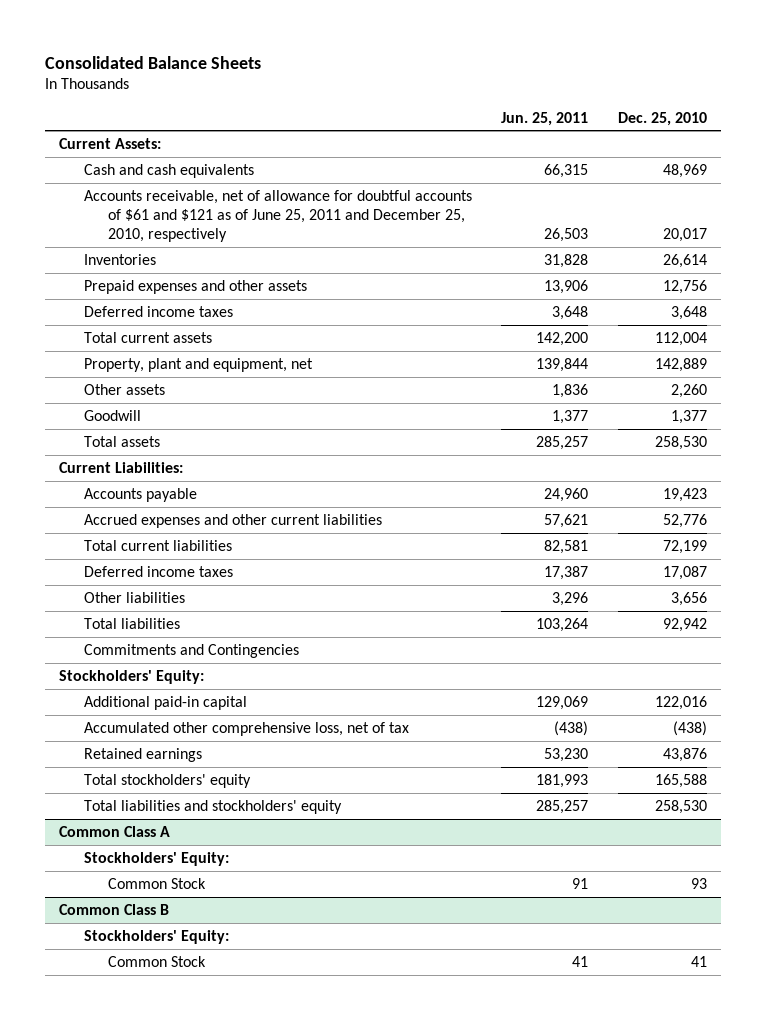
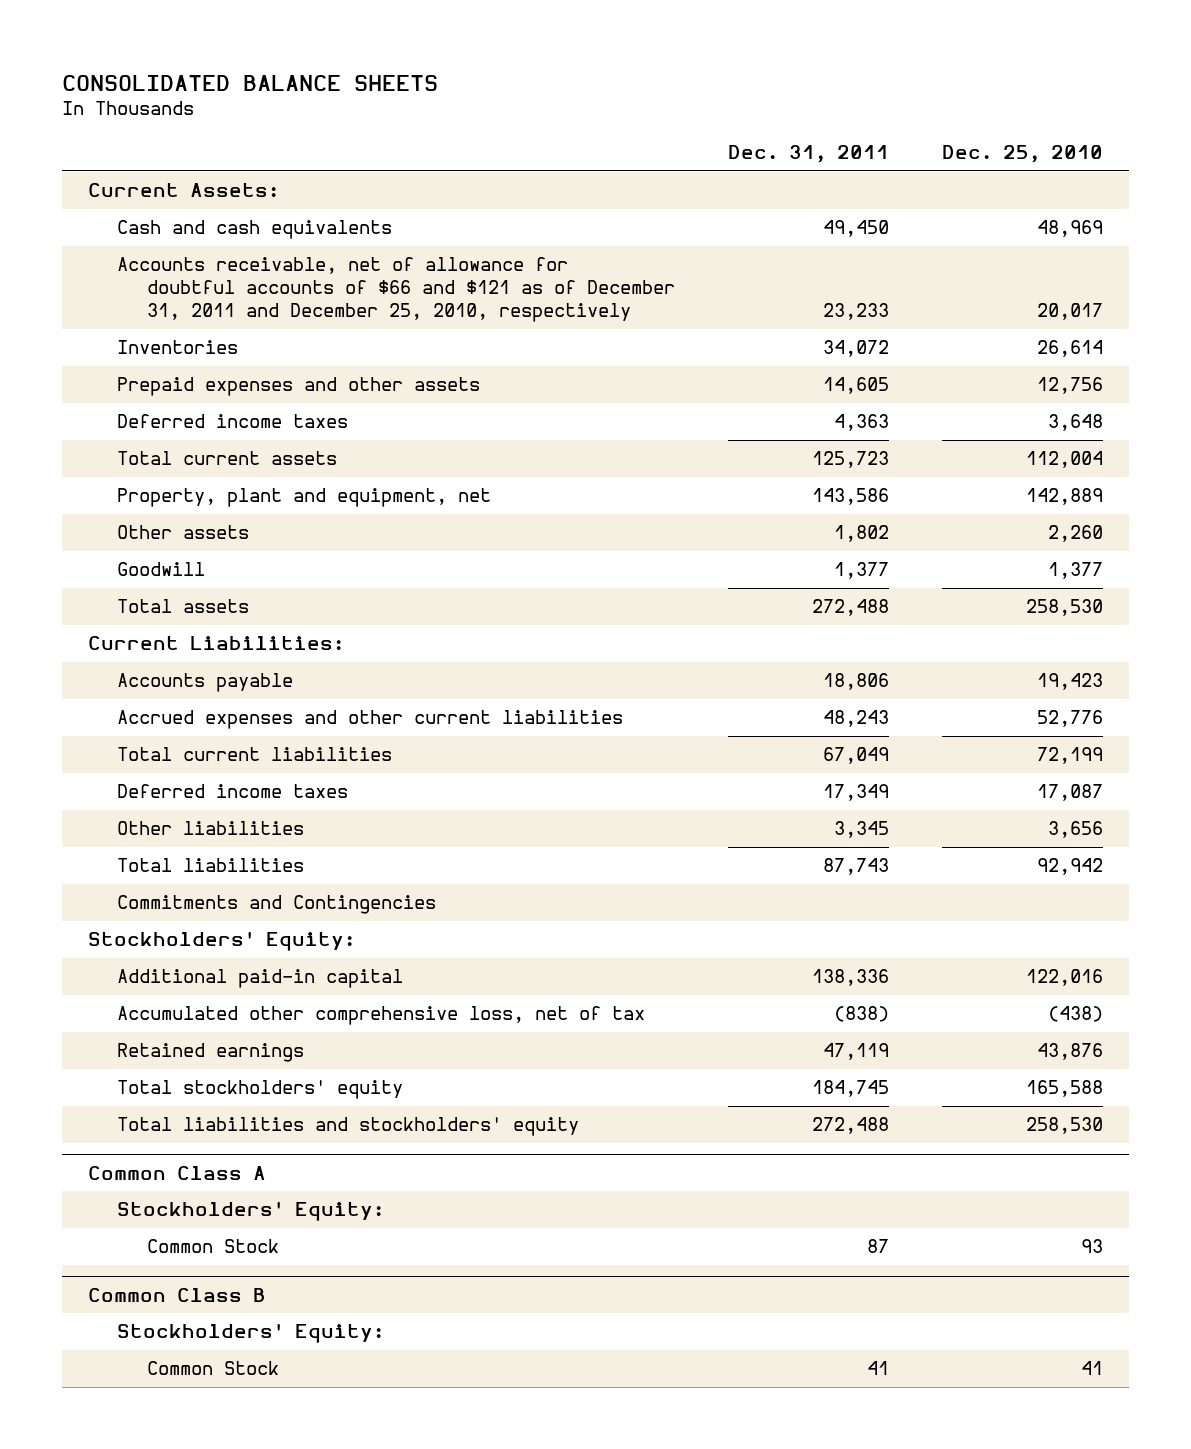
- Consolidated Balance Sheets
+ CONSOLIDATED BALANCE SHEETS
- | Jun. 25, 2011 | Dec. 25, 2010
+ | Dec. 31, 2011 | Dec. 25, 2010
- Accounts receivable, net of allowance for doubtful accounts of $61 and $121 as of June 25, 2011 and December 25, 2010, respectively | 26,503 | 20,017
+ Accounts receivable, net of allowance for doubtful accounts of $66 and $121 as of December 31, 2011 and December 25, 2010, respectively | 23,233 | 20,017

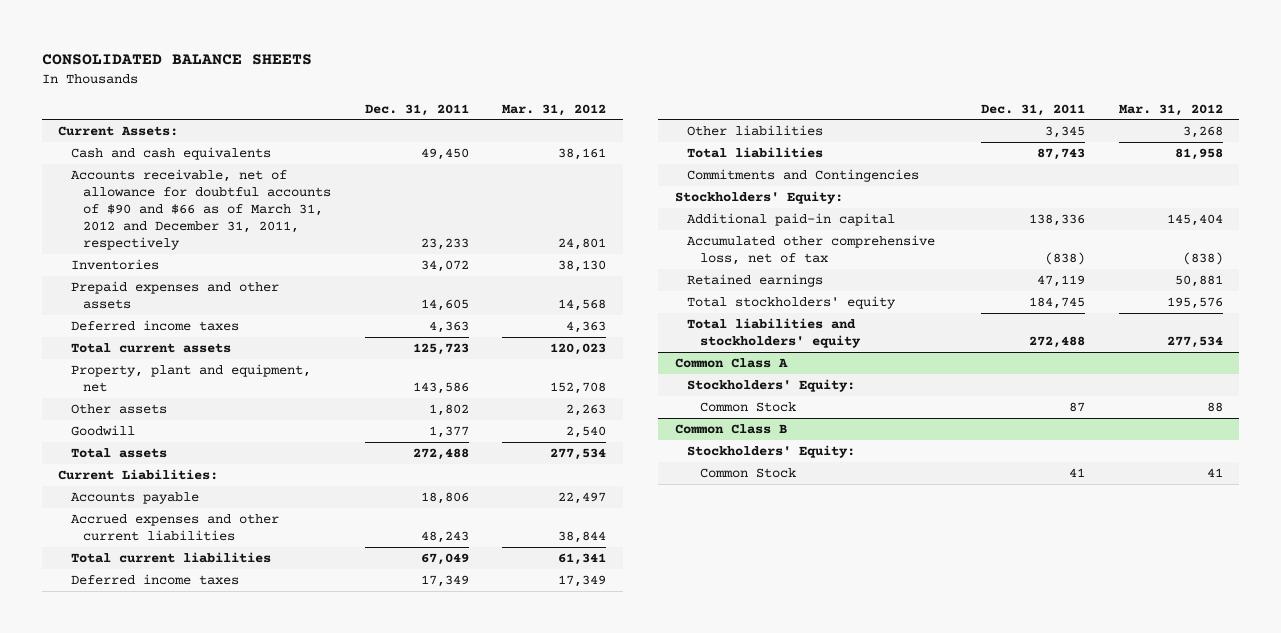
- | Dec. 31, 2011 | Dec. 25, 2010
+ | Dec. 31, 2011 | Mar. 31, 2012
- Accounts receivable, net of allowance for doubtful accounts of $66 and $121 as of December 31, 2011 and December 25, 2010, respectively | 23,233 | 20,017
+ Accounts receivable, net of allowance for doubtful accounts of $90 and $66 as of March 31, 2012 and December 31, 2011, respectively | 23,233 | 24,801

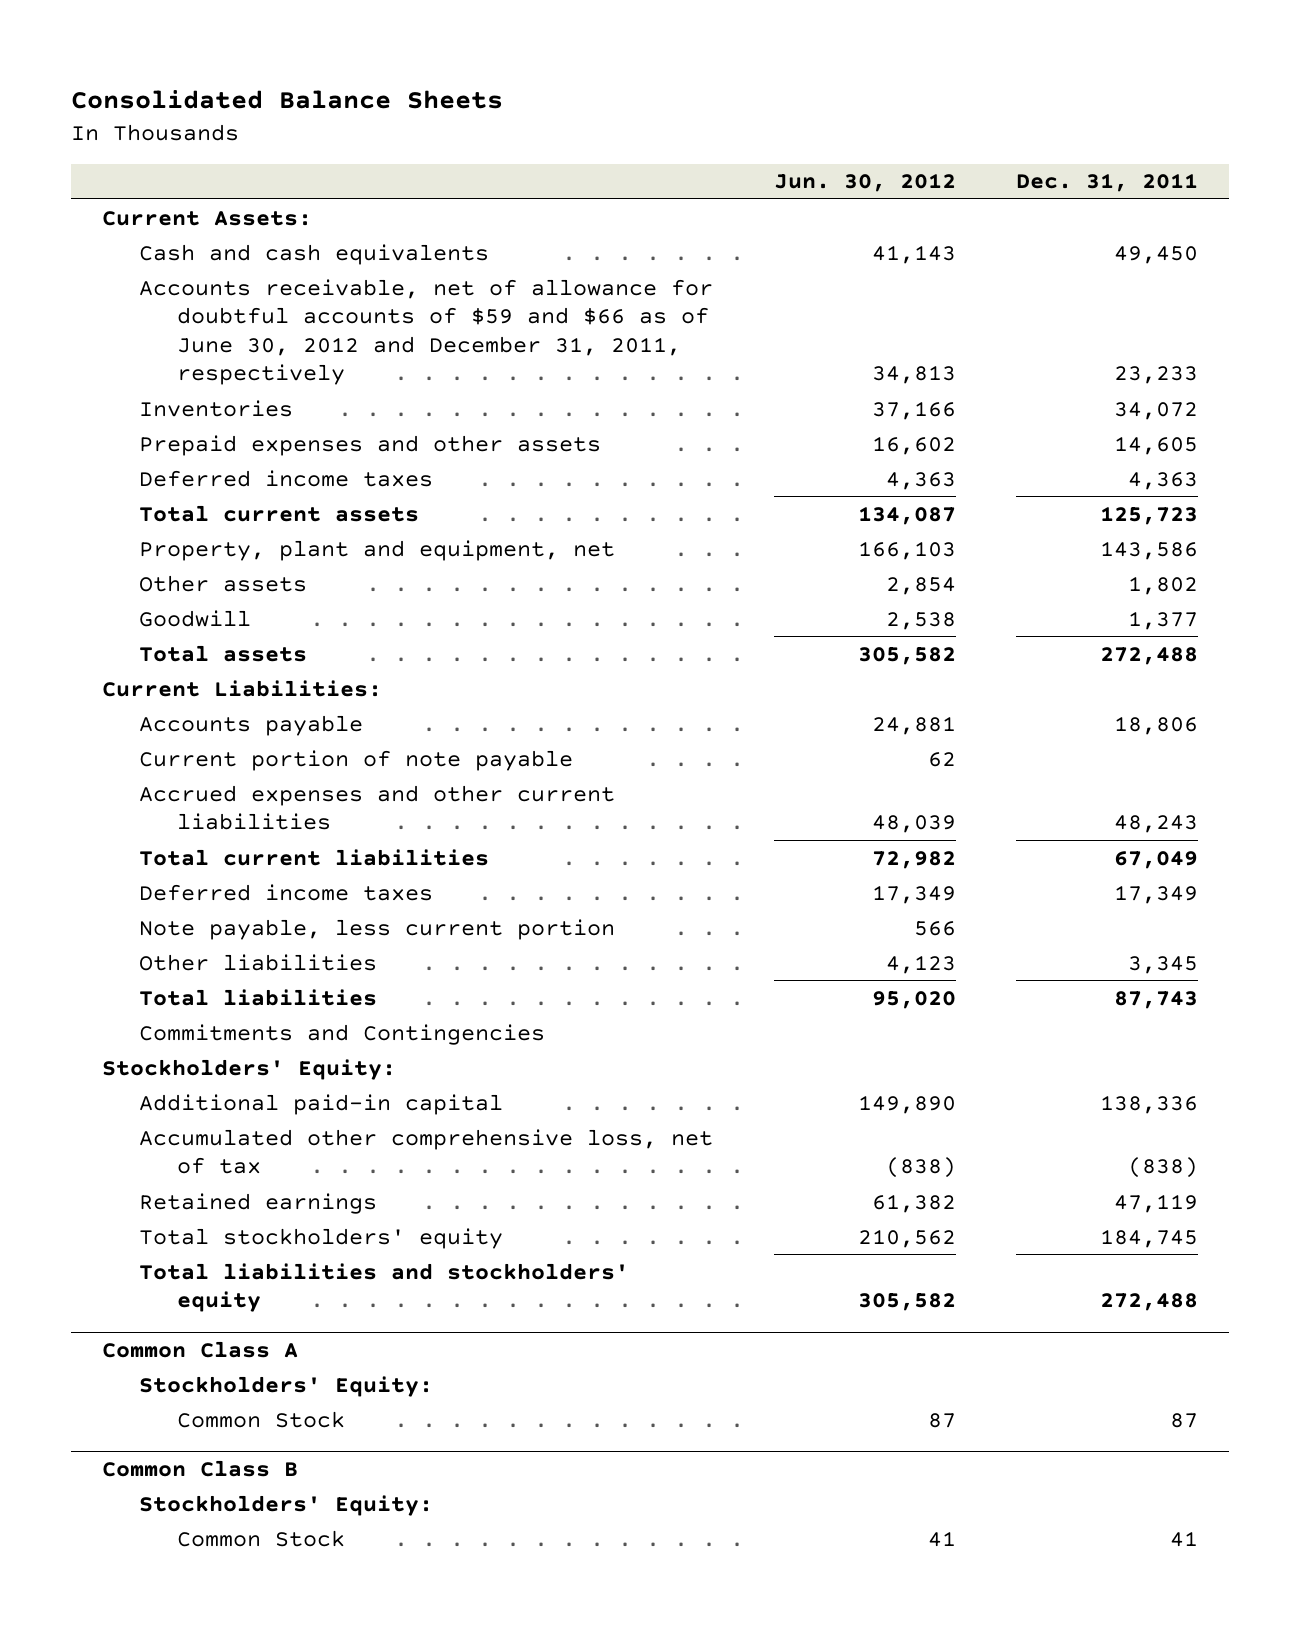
- CONSOLIDATED BALANCE SHEETS
+ Consolidated Balance Sheets
- | Dec. 31, 2011 | Mar. 31, 2012
+ | Jun. 30, 2012 | Dec. 31, 2011
- Accounts receivable, net of allowance for doubtful accounts of $90 and $66 as of March 31, 2012 and December 31, 2011, respectively | 23,233 | 24,801
+ Accounts receivable, net of allowance for doubtful accounts of $59 and $66 as of June 30, 2012 and December 31, 2011, respectively | 34,813 | 23,233
+ Current portion of note payable | 62 |
+ Note payable, less current portion | 566 |

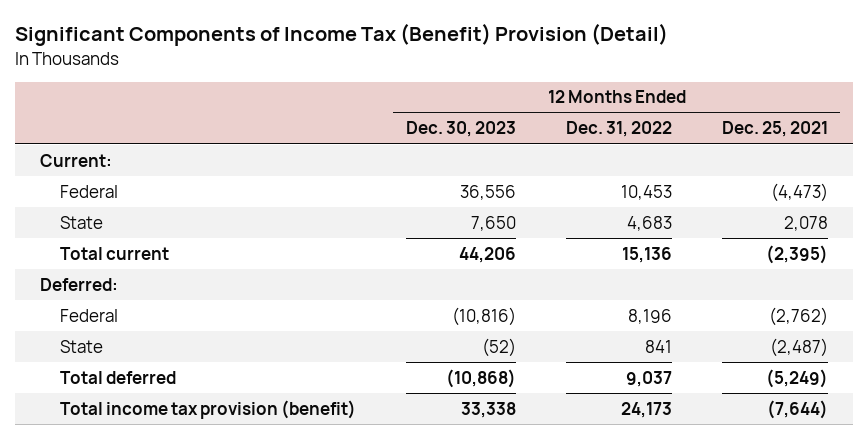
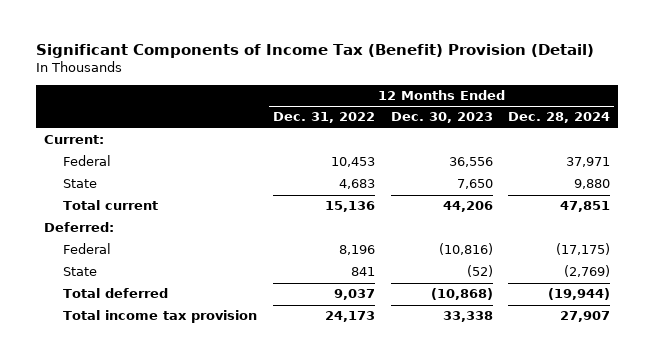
- | 12 Months Ended Dec. 30, 2023 | 12 Months Ended Dec. 31, 2022 | 12 Months Ended Dec. 25, 2021
+ | 12 Months Ended Dec. 31, 2022 | 12 Months Ended Dec. 30, 2023 | 12 Months Ended Dec. 28, 2024
- Total income tax provision (benefit) | 33,338 | 24,173 | (7,644)
+ Total income tax provision | 24,173 | 33,338 | 27,907

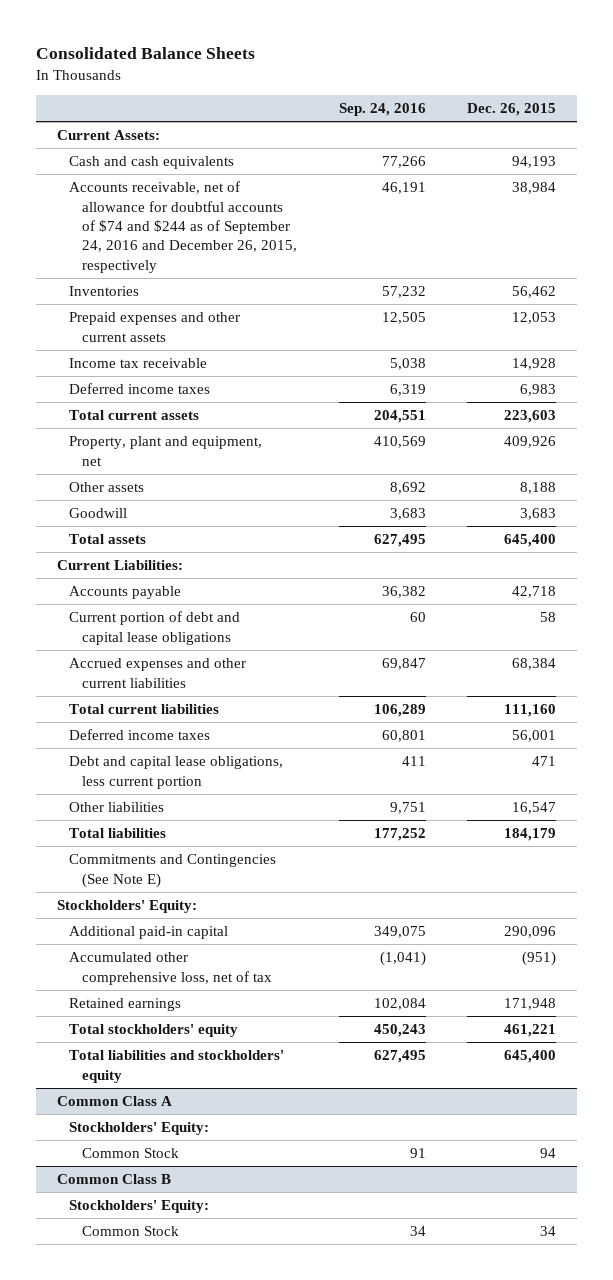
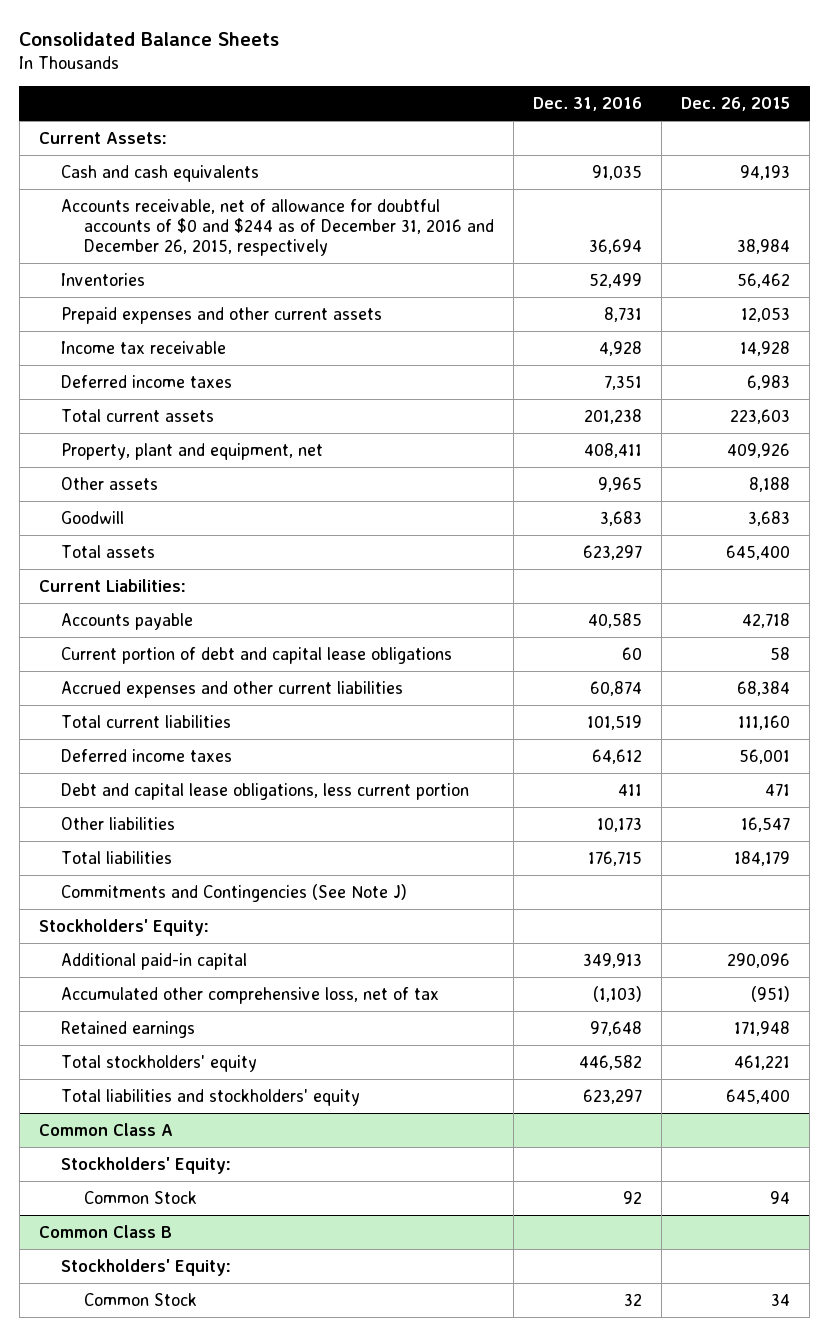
- | Sep. 24, 2016 | Dec. 26, 2015
+ | Dec. 31, 2016 | Dec. 26, 2015
- Accounts receivable, net of allowance for doubtful accounts of $74 and $244 as of September 24, 2016 and December 26, 2015, respectively | 46,191 | 38,984
+ Accounts receivable, net of allowance for doubtful accounts of $0 and $244 as of December 31, 2016 and December 26, 2015, respectively | 36,694 | 38,984
- Commitments and Contingencies (See Note E)
+ Commitments and Contingencies (See Note J)

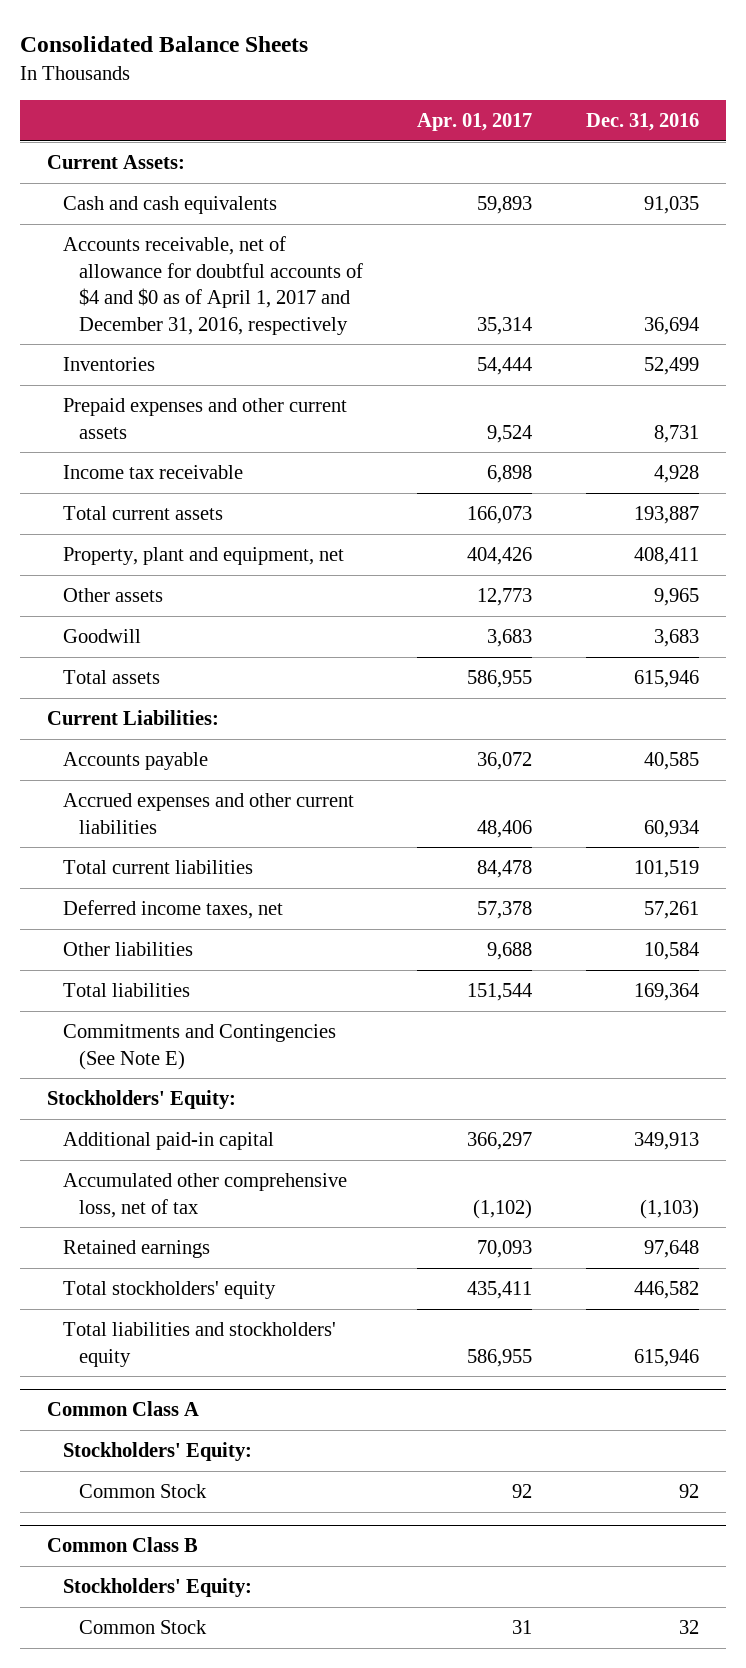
- | Dec. 31, 2016 | Dec. 26, 2015
+ | Apr. 01, 2017 | Dec. 31, 2016
- Accounts receivable, net of allowance for doubtful accounts of $0 and $244 as of December 31, 2016 and December 26, 2015, respectively | 36,694 | 38,984
+ Accounts receivable, net of allowance for doubtful accounts of $4 and $0 as of April 1, 2017 and December 31, 2016, respectively | 35,314 | 36,694
- Deferred income taxes | 7,351 | 6,983
- Total current assets | 201,238 | 223,603
+ Total current assets | 166,073 | 193,887
- Total assets | 623,297 | 645,400
+ Total assets | 586,955 | 615,946
- Current portion of debt and capital lease obligations | 60 | 58
- Accrued expenses and other current liabilities | 60,874 | 68,384
+ Accrued expenses and other current liabilities | 48,406 | 60,934
- Deferred income taxes | 64,612 | 56,001
- Debt and capital lease obligations, less current portion | 411 | 471
- Other liabilities | 10,173 | 16,547
- Total liabilities | 176,715 | 184,179
- Commitments and Contingencies (See Note J)
+ Deferred income taxes, net | 57,378 | 57,261
+ Other liabilities | 9,688 | 10,584
+ Total liabilities | 151,544 | 169,364
+ Commitments and Contingencies (See Note E)
- Total liabilities and stockholders' equity | 623,297 | 645,400
+ Total liabilities and stockholders' equity | 586,955 | 615,946

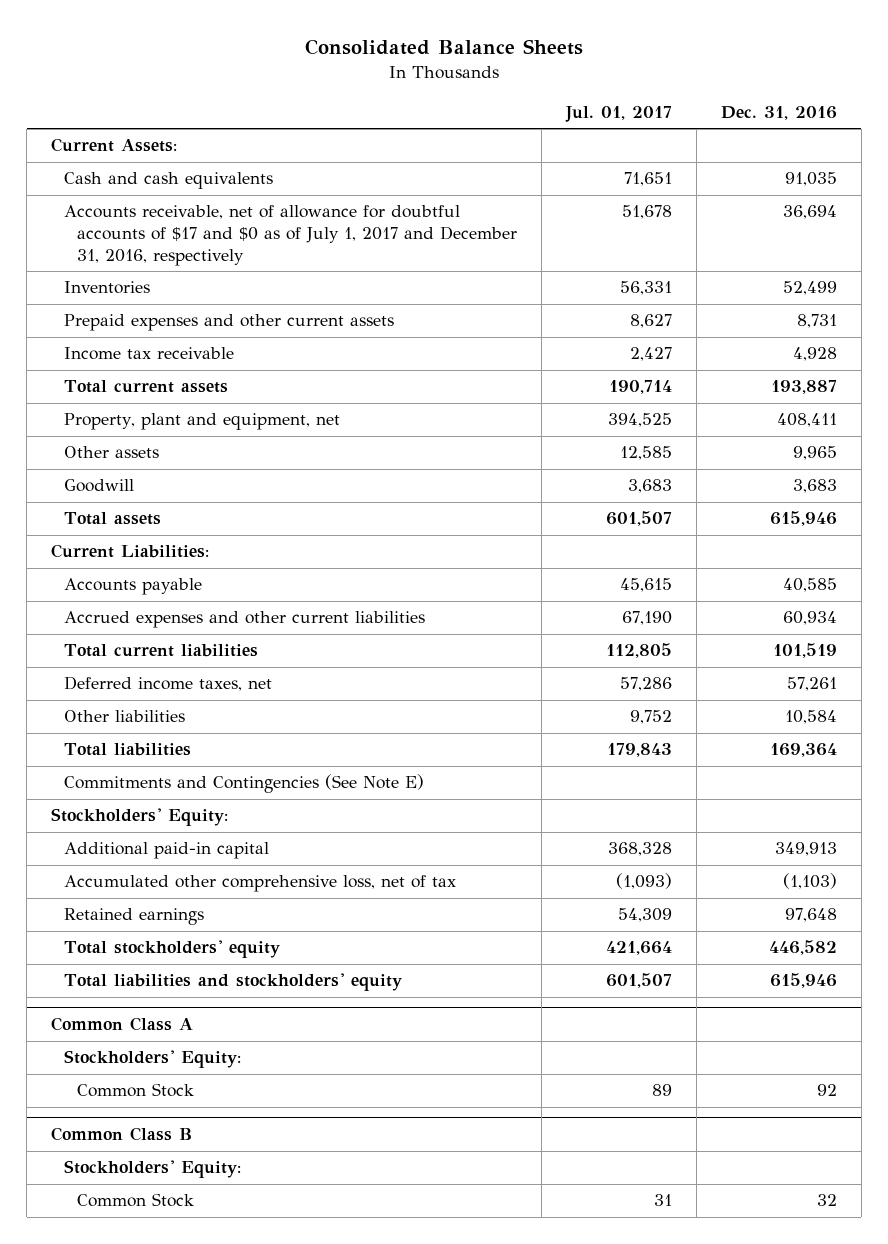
- | Apr. 01, 2017 | Dec. 31, 2016
+ | Jul. 01, 2017 | Dec. 31, 2016
- Accounts receivable, net of allowance for doubtful accounts of $4 and $0 as of April 1, 2017 and December 31, 2016, respectively | 35,314 | 36,694
+ Accounts receivable, net of allowance for doubtful accounts of $17 and $0 as of July 1, 2017 and December 31, 2016, respectively | 51,678 | 36,694

